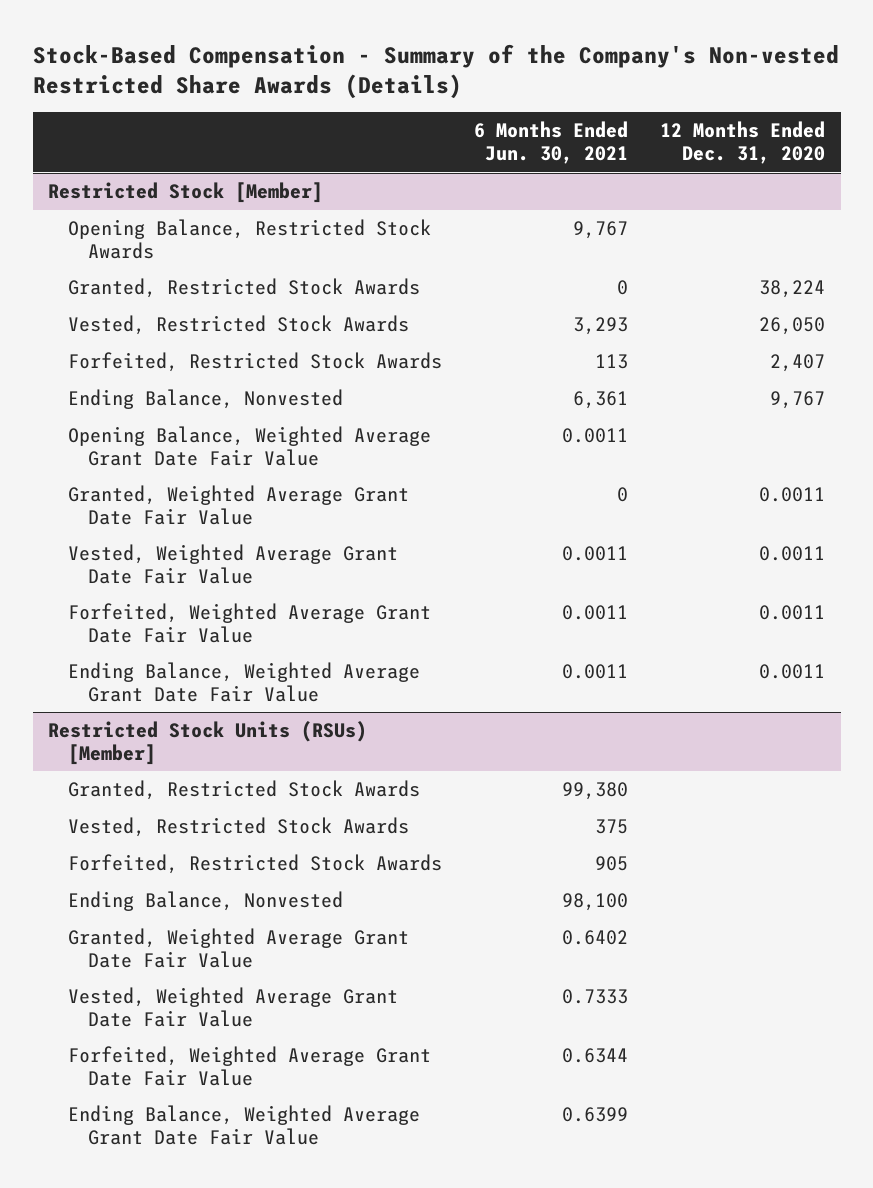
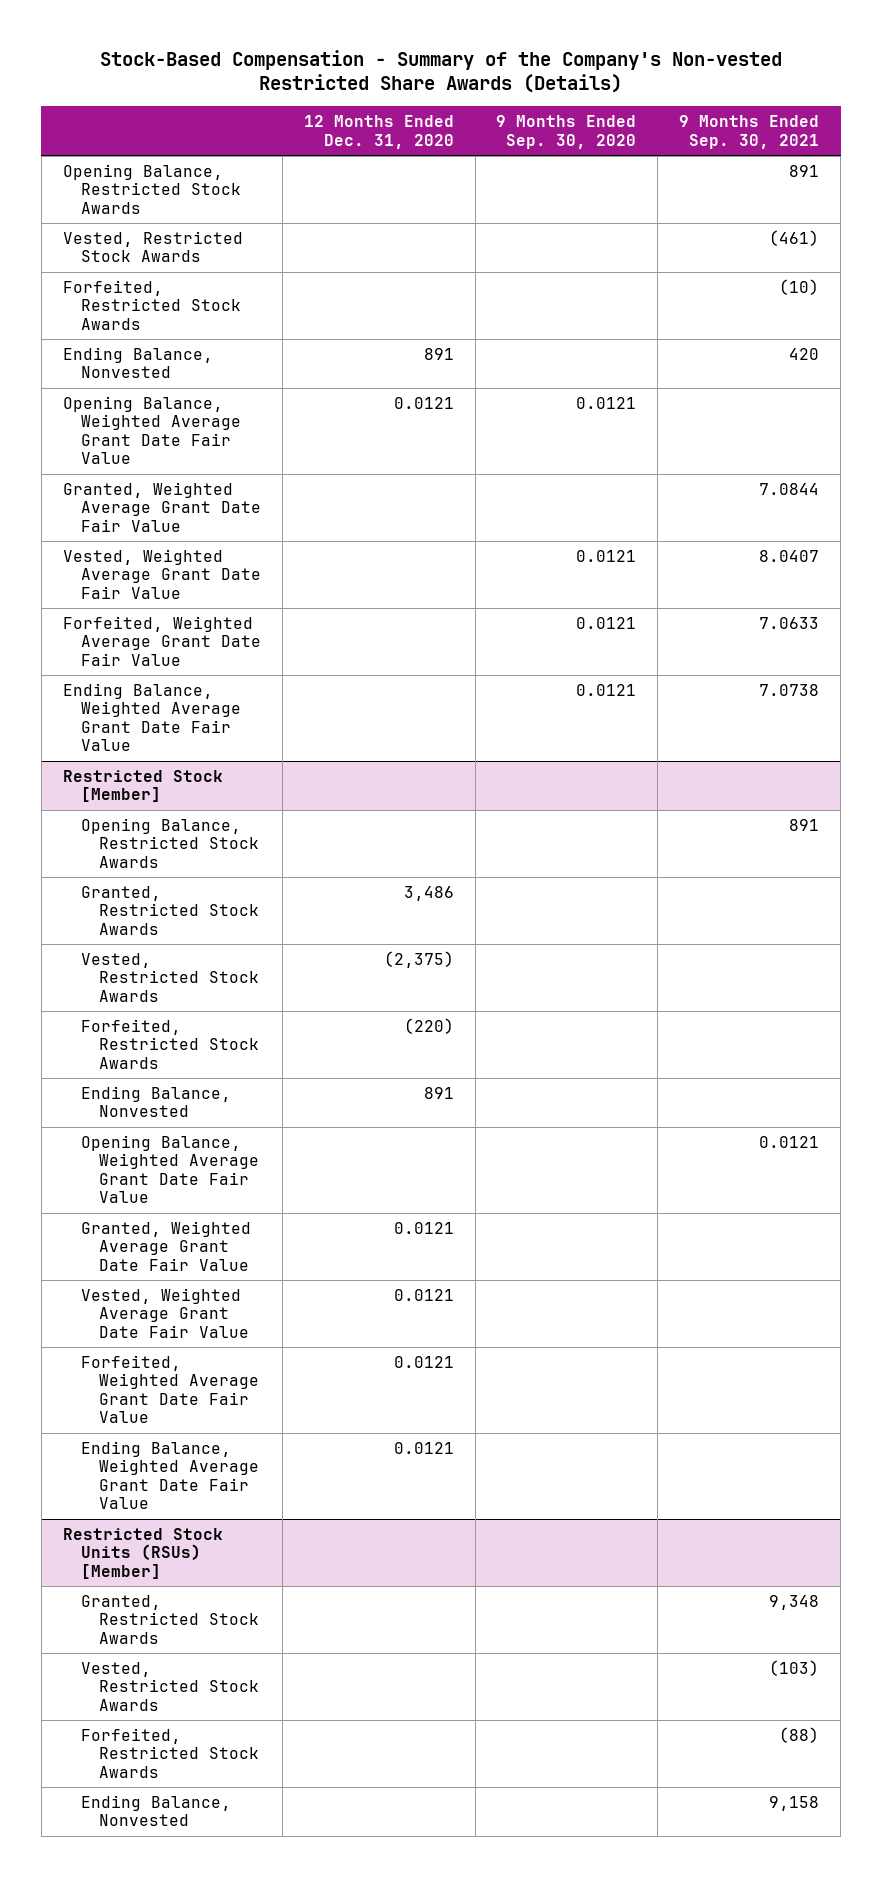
- | 6 Months Ended Jun. 30, 2021 | 12 Months Ended Dec. 31, 2020
+ | 12 Months Ended Dec. 31, 2020 | 9 Months Ended Sep. 30, 2020 | 9 Months Ended Sep. 30, 2021
+ Opening Balance, Restricted Stock Awards | | | 891
+ Vested, Restricted Stock Awards | | | (461)
+ Forfeited, Restricted Stock Awards | | | (10)
+ Ending Balance, Nonvested | 891 | | 420
+ Opening Balance, Weighted Average Grant Date Fair Value | 0.0121 | 0.0121 |
+ Granted, Weighted Average Grant Date Fair Value | | | 7.0844
+ Vested, Weighted Average Grant Date Fair Value | | 0.0121 | 8.0407
+ Forfeited, Weighted Average Grant Date Fair Value | | 0.0121 | 7.0633
+ Ending Balance, Weighted Average Grant Date Fair Value | | 0.0121 | 7.0738
@ Restricted Stock [Member]
- Granted, Restricted Stock Awards | 0 | 38,224
- Vested, Restricted Stock Awards | 3,293 | 26,050
- Forfeited, Restricted Stock Awards | 113 | 2,407
- Ending Balance, Nonvested | 6,361 | 9,767
+ Granted, Restricted Stock Awards | 3,486 | |
+ Vested, Restricted Stock Awards | (2,375) | |
+ Forfeited, Restricted Stock Awards | (220) | |
+ Ending Balance, Nonvested | 891 | |
- Granted, Weighted Average Grant Date Fair Value | 0 | 0.0011
- Vested, Weighted Average Grant Date Fair Value | 0.0011 | 0.0011
- Forfeited, Weighted Average Grant Date Fair Value | 0.0011 | 0.0011
- Ending Balance, Weighted Average Grant Date Fair Value | 0.0011 | 0.0011
+ Granted, Weighted Average Grant Date Fair Value | 0.0121 | |
+ Vested, Weighted Average Grant Date Fair Value | 0.0121 | |
+ Forfeited, Weighted Average Grant Date Fair Value | 0.0121 | |
+ Ending Balance, Weighted Average Grant Date Fair Value | 0.0121 | |
@ Restricted Stock Units (RSUs) [Member]
- Granted, Weighted Average Grant Date Fair Value | 0.6402 |
- Vested, Weighted Average Grant Date Fair Value | 0.7333 |
- Forfeited, Weighted Average Grant Date Fair Value | 0.6344 |
- Ending Balance, Weighted Average Grant Date Fair Value | 0.6399 |

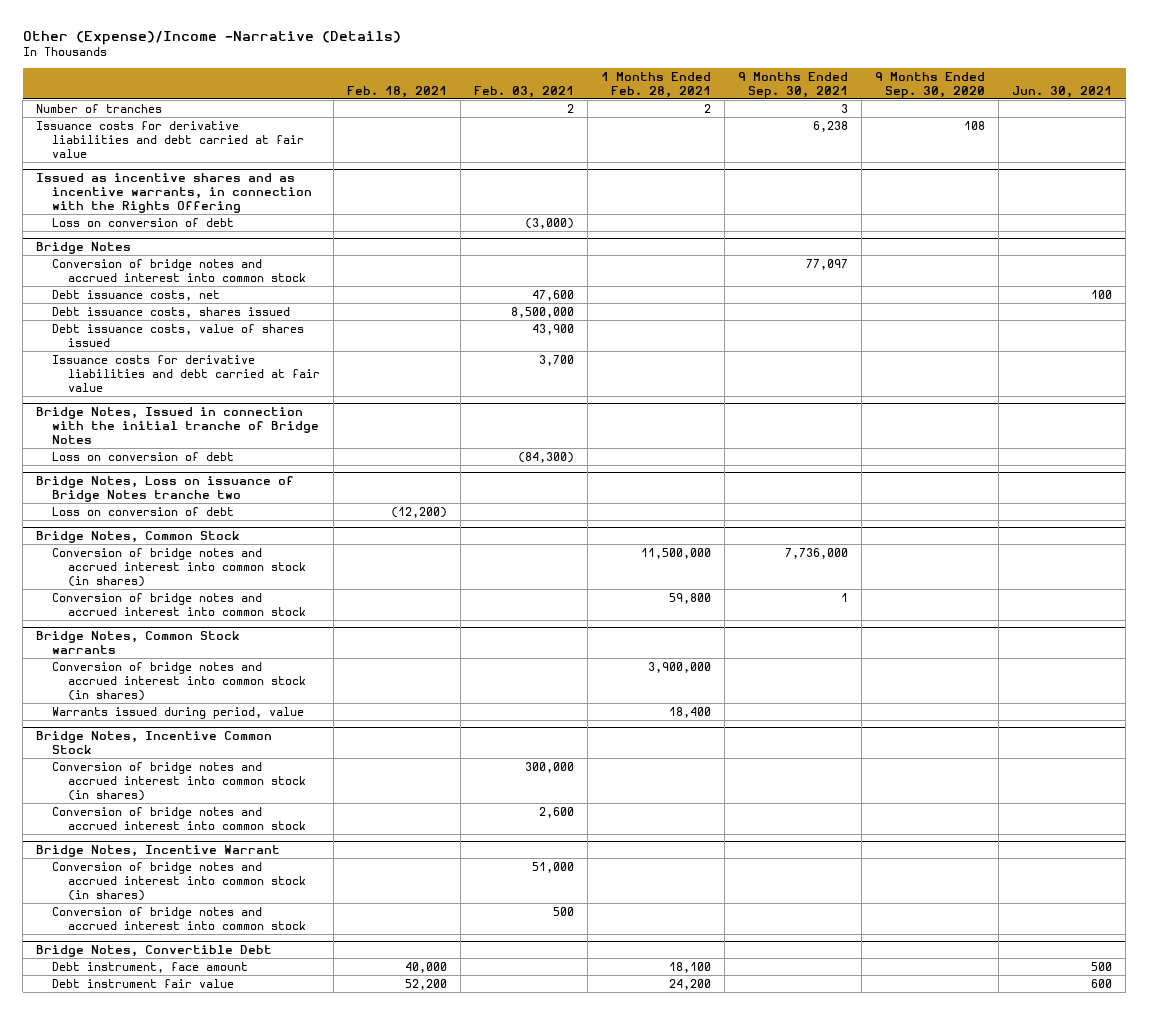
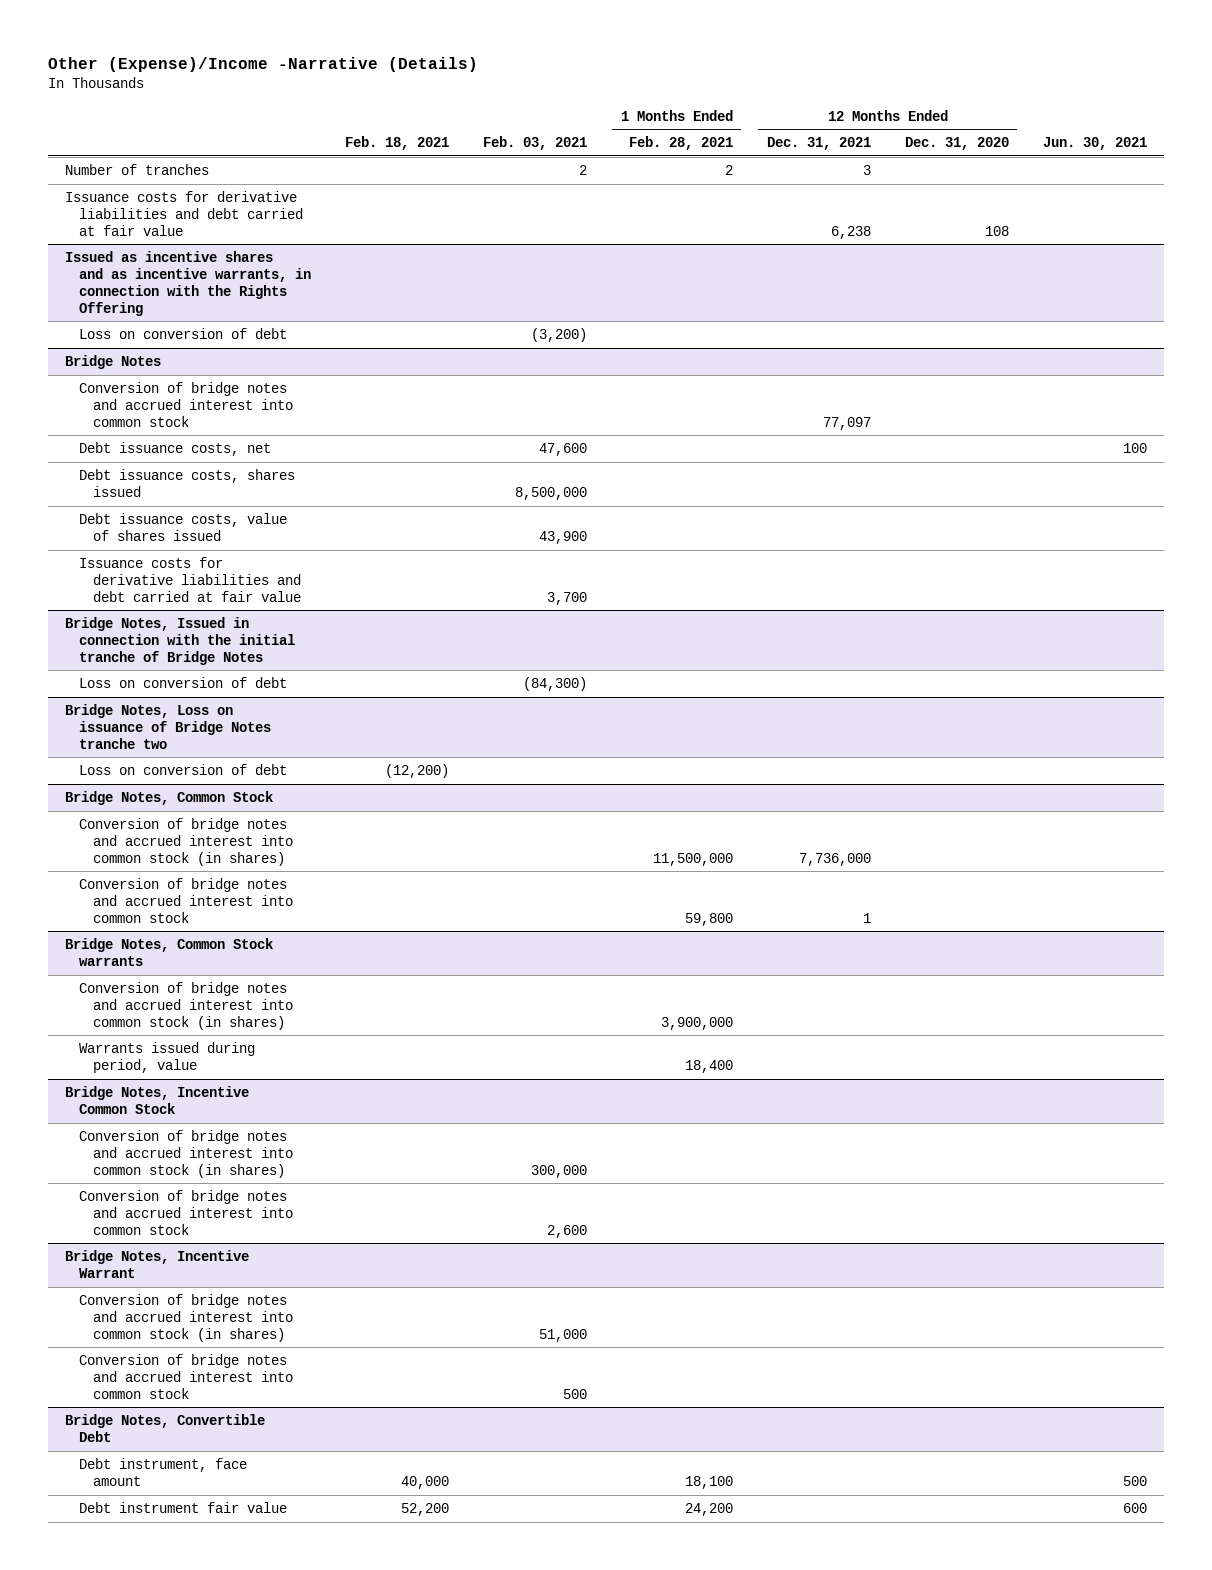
- | Feb. 18, 2021 | Feb. 03, 2021 | 1 Months Ended Feb. 28, 2021 | 9 Months Ended Sep. 30, 2021 | 9 Months Ended Sep. 30, 2020 | Jun. 30, 2021
+ | Feb. 18, 2021 | Feb. 03, 2021 | 1 Months Ended Feb. 28, 2021 | 12 Months Ended Dec. 31, 2021 | 12 Months Ended Dec. 31, 2020 | Jun. 30, 2021
@ Issued as incentive shares and as incentive warrants, in connection with the Rights Offering
- Loss on conversion of debt | | (3,000) | | | |
+ Loss on conversion of debt | | (3,200) | | | |

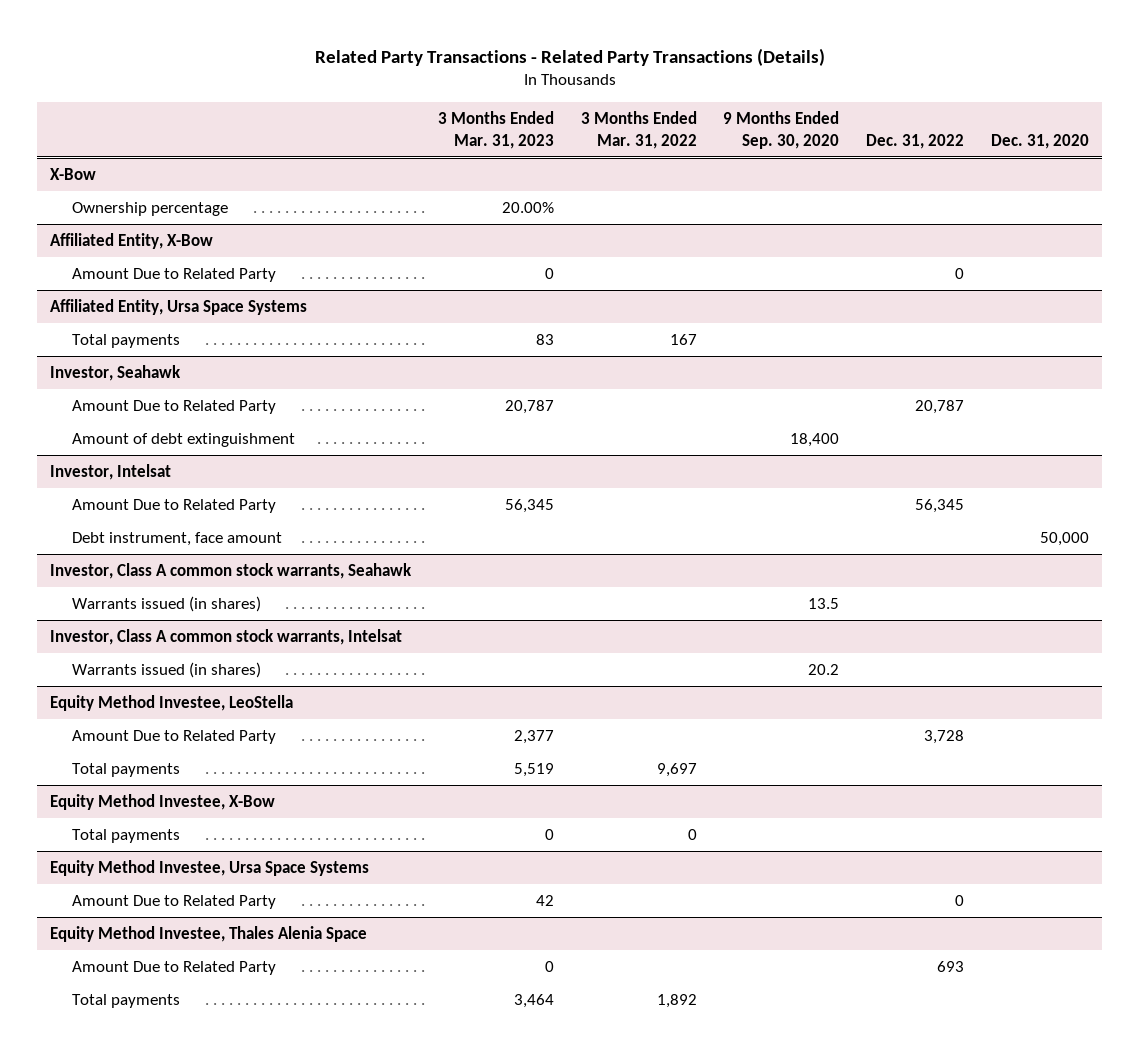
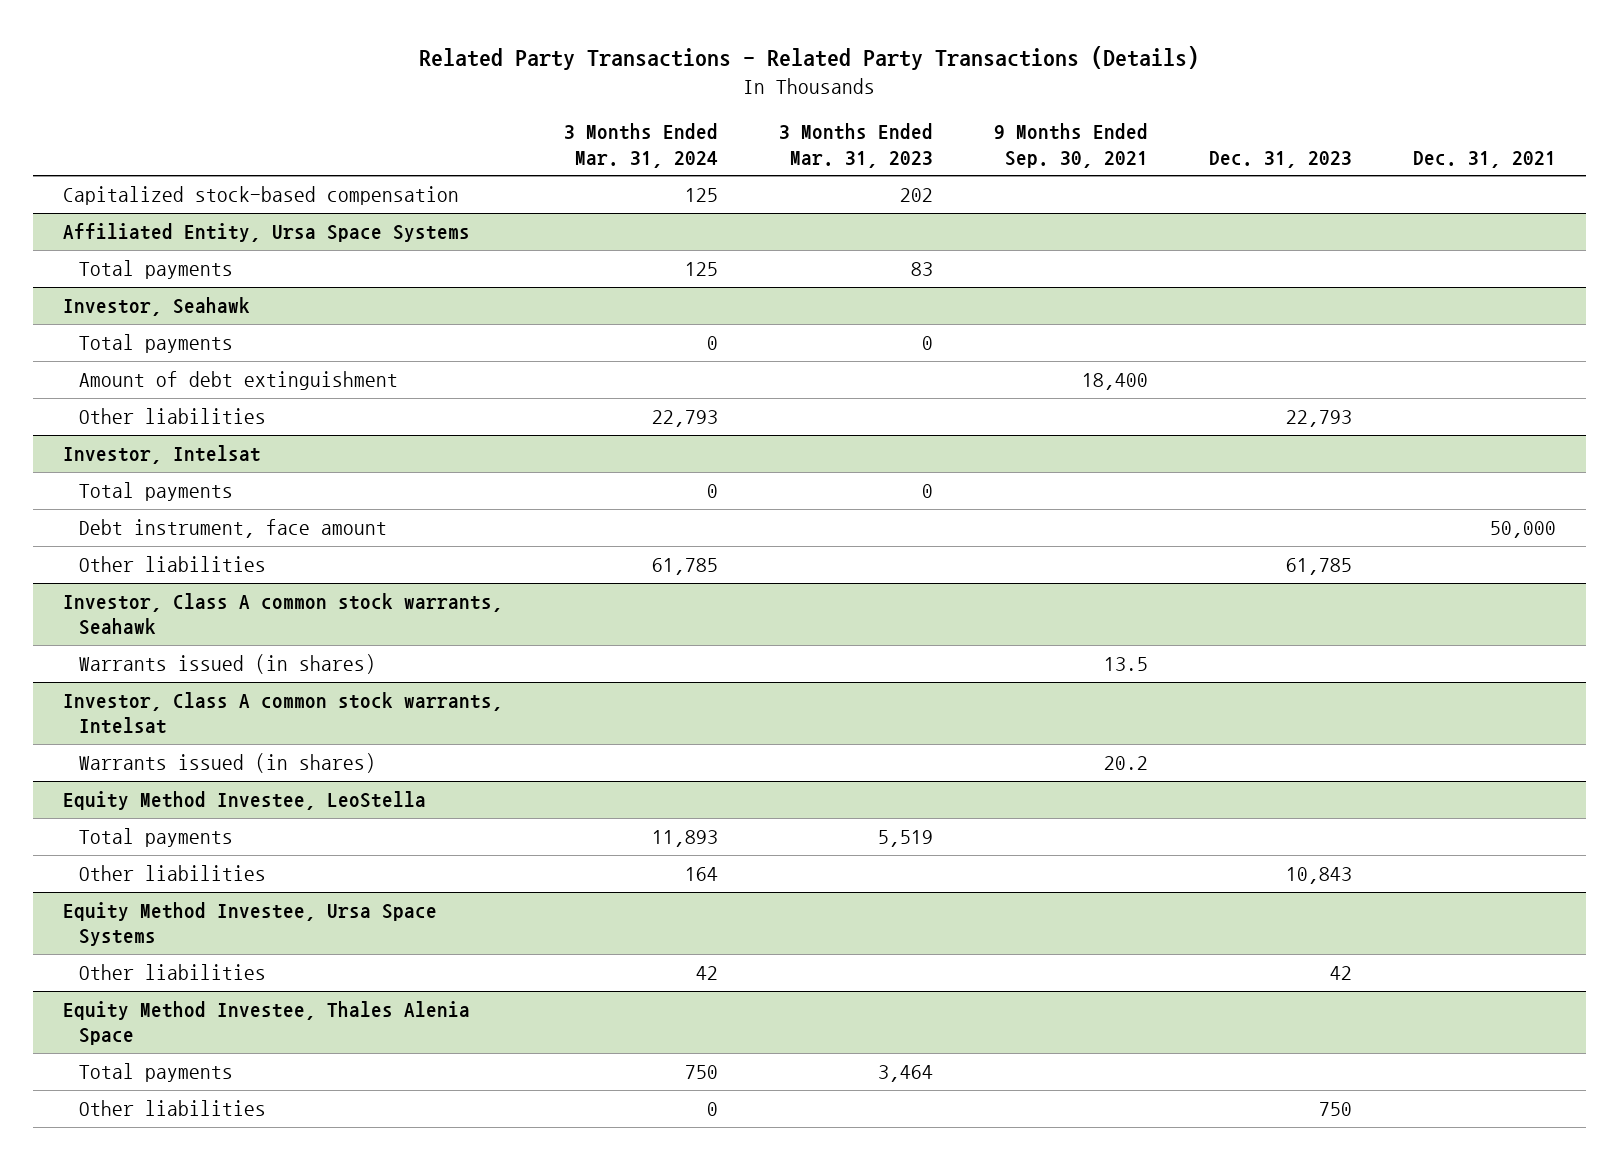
- | 3 Months Ended Mar. 31, 2023 | 3 Months Ended Mar. 31, 2022 | 9 Months Ended Sep. 30, 2020 | Dec. 31, 2022 | Dec. 31, 2020
+ | 3 Months Ended Mar. 31, 2024 | 3 Months Ended Mar. 31, 2023 | 9 Months Ended Sep. 30, 2021 | Dec. 31, 2023 | Dec. 31, 2021
- X-Bow
- Ownership percentage | 20.00% | | | |
- Affiliated Entity, X-Bow
- Amount Due to Related Party | 0 | | | 0 |
+ Capitalized stock-based compensation | 125 | 202 | | |
@ Investor, Seahawk
- Amount Due to Related Party | 20,787 | | | 20,787 |
+ Total payments | 0 | 0 | | |
+ Other liabilities | 22,793 | | | 22,793 |
@ Investor, Intelsat
- Amount Due to Related Party | 56,345 | | | 56,345 |
+ Total payments | 0 | 0 | | |
+ Other liabilities | 61,785 | | | 61,785 |
@ Equity Method Investee, LeoStella
- Amount Due to Related Party | 2,377 | | | 3,728 |
- Equity Method Investee, X-Bow
- Total payments | 0 | 0 | | |
@ Equity Method Investee, LeoStella
+ Other liabilities | 164 | | | 10,843 |
@ Equity Method Investee, Ursa Space Systems
- Amount Due to Related Party | 42 | | | 0 |
+ Other liabilities | 42 | | | 42 |
@ Equity Method Investee, Thales Alenia Space
- Amount Due to Related Party | 0 | | | 693 |
+ Other liabilities | 0 | | | 750 |

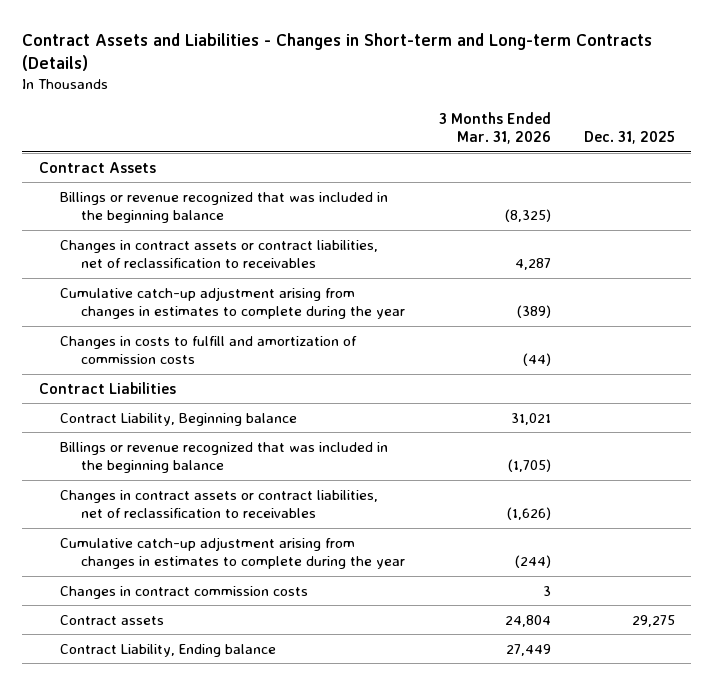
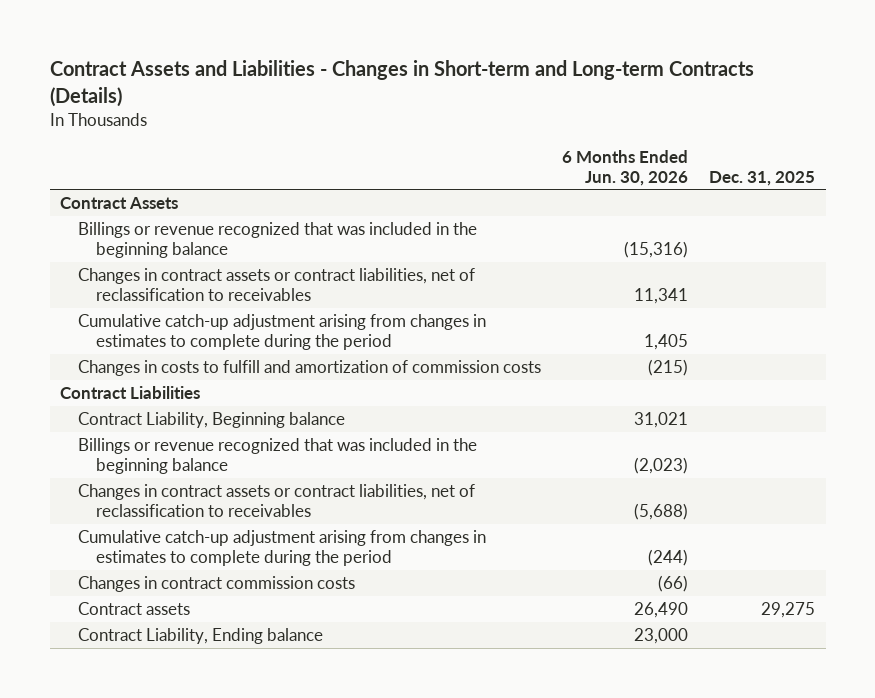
- | 3 Months Ended Mar. 31, 2026 | Dec. 31, 2025
+ | 6 Months Ended Jun. 30, 2026 | Dec. 31, 2025
- Cumulative catch-up adjustment arising from changes in estimates to complete during the year | (389) |
+ Cumulative catch-up adjustment arising from changes in estimates to complete during the period | 1,405 |
- Cumulative catch-up adjustment arising from changes in estimates to complete during the year | (244) |
+ Cumulative catch-up adjustment arising from changes in estimates to complete during the period | (244) |

